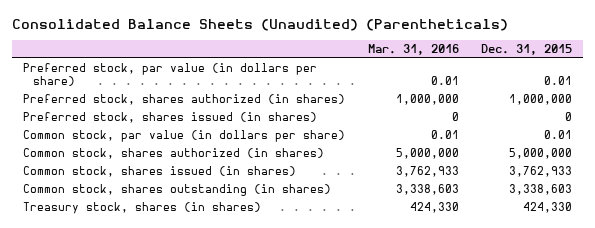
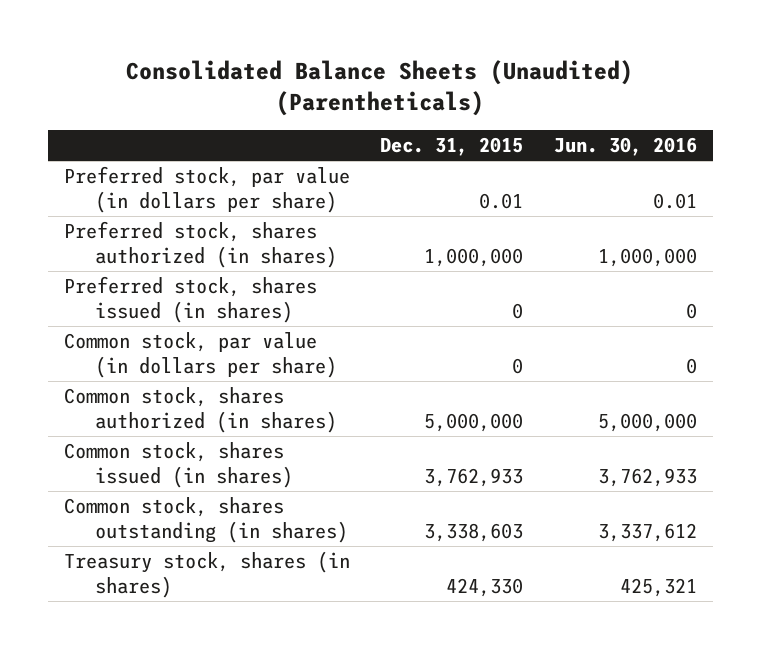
- | Mar. 31, 2016 | Dec. 31, 2015
+ | Dec. 31, 2015 | Jun. 30, 2016
- Common stock, par value (in dollars per share) | 0.01 | 0.01
+ Common stock, par value (in dollars per share) | 0 | 0

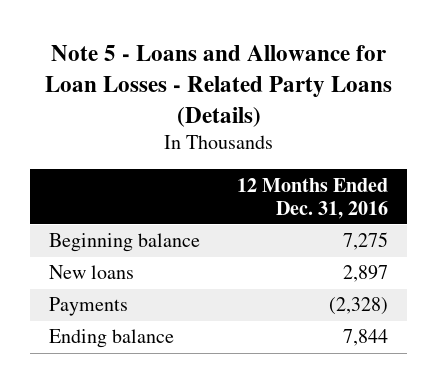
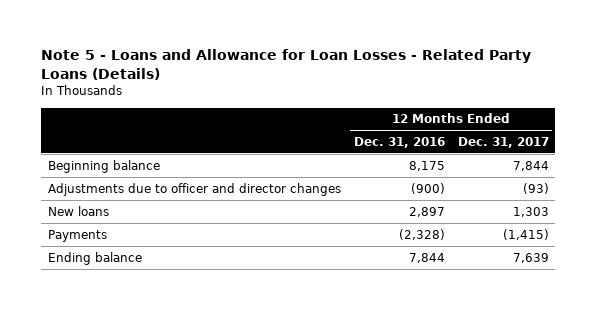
- | 12 Months Ended Dec. 31, 2016
+ | 12 Months Ended Dec. 31, 2016 | 12 Months Ended Dec. 31, 2017
- Beginning balance | 7,275
+ Beginning balance | 8,175 | 7,844
+ Adjustments due to officer and director changes | (900) | (93)

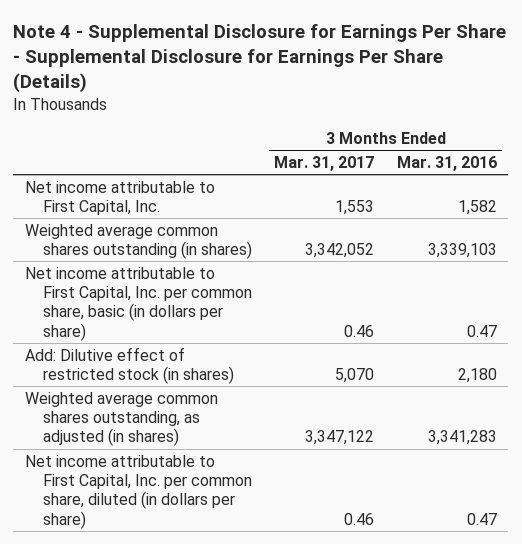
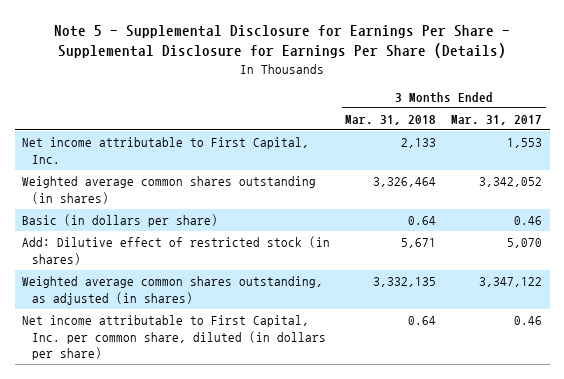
- Note 4 - Supplemental Disclosure for Earnings Per Share - Supplemental Disclosure for Earnings Per Share (Details)
+ Note 5 - Supplemental Disclosure for Earnings Per Share - Supplemental Disclosure for Earnings Per Share (Details)
- | 3 Months Ended Mar. 31, 2017 | 3 Months Ended Mar. 31, 2016
+ | 3 Months Ended Mar. 31, 2018 | 3 Months Ended Mar. 31, 2017
- Net income attributable to First Capital, Inc. per common share, basic (in dollars per share) | 0.46 | 0.47
+ Basic (in dollars per share) | 0.64 | 0.46

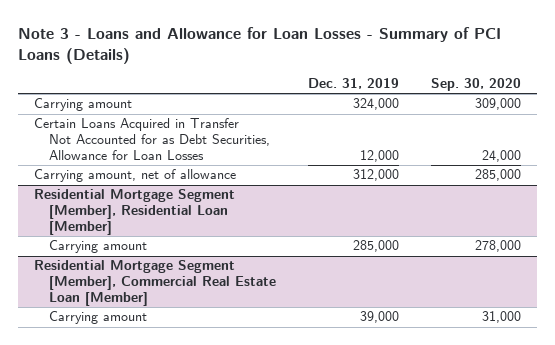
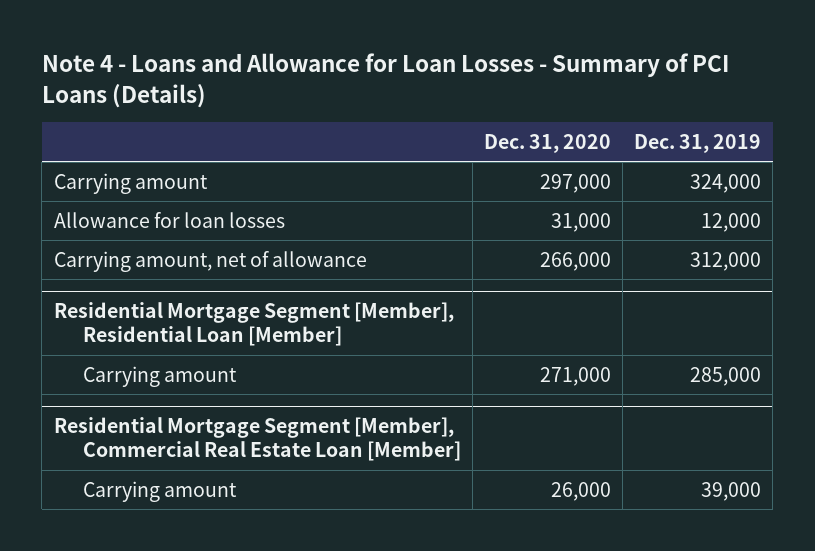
- Note 3 - Loans and Allowance for Loan Losses - Summary of PCI Loans (Details)
+ Note 4 - Loans and Allowance for Loan Losses - Summary of PCI Loans (Details)
- | Dec. 31, 2019 | Sep. 30, 2020
+ | Dec. 31, 2020 | Dec. 31, 2019
- Certain Loans Acquired in Transfer Not Accounted for as Debt Securities, Allowance for Loan Losses | 12,000 | 24,000
+ Allowance for loan losses | 31,000 | 12,000

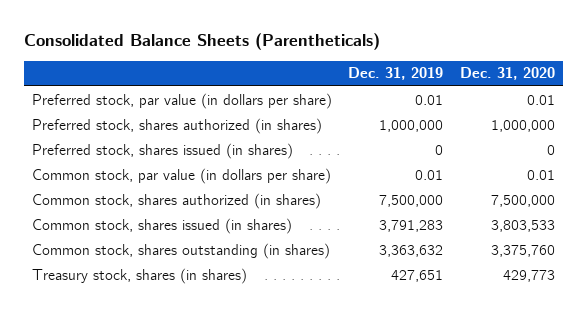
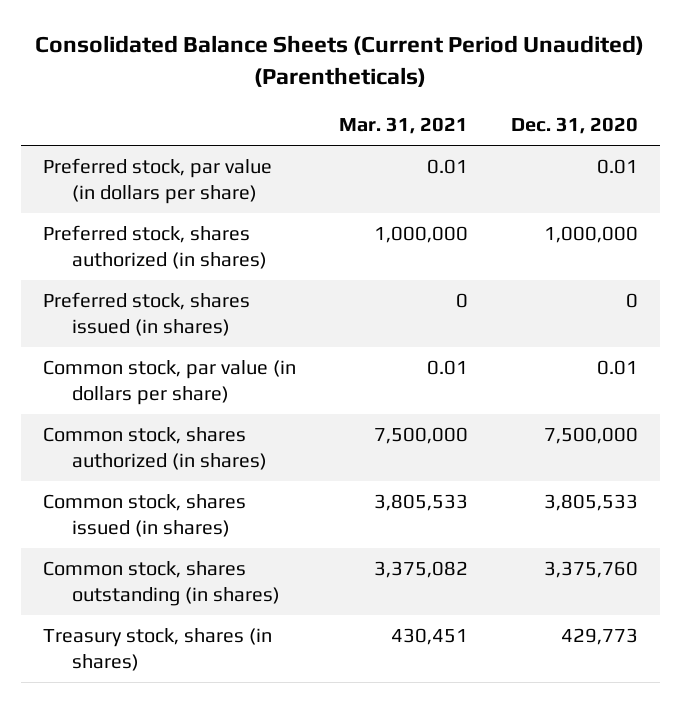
- Consolidated Balance Sheets (Parentheticals)
+ Consolidated Balance Sheets (Current Period Unaudited) (Parentheticals)
- | Dec. 31, 2019 | Dec. 31, 2020
+ | Mar. 31, 2021 | Dec. 31, 2020
- Common stock, shares issued (in shares) | 3,791,283 | 3,803,533
+ Common stock, shares issued (in shares) | 3,805,533 | 3,805,533

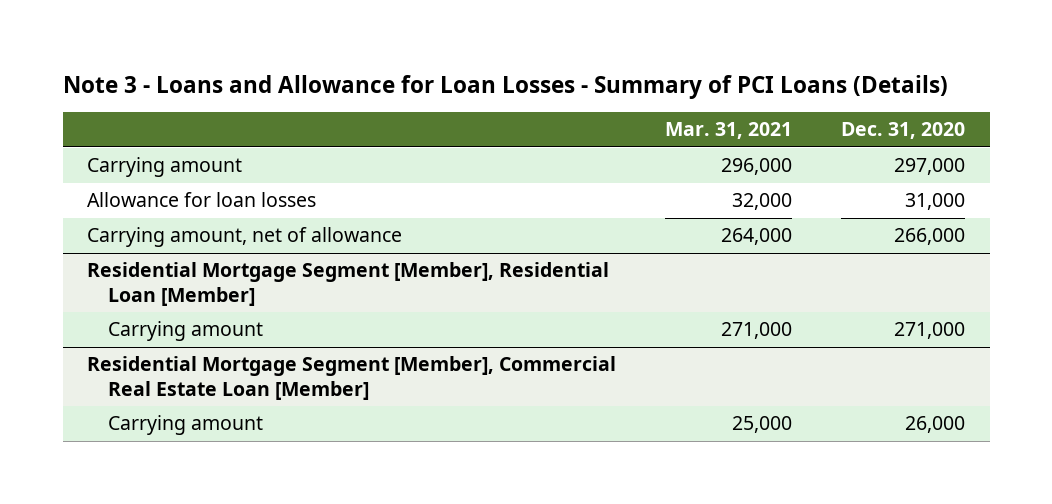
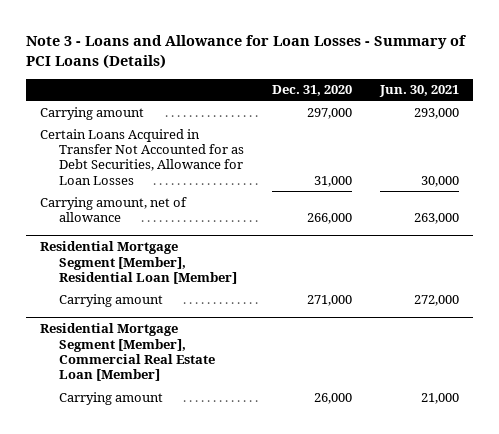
- | Mar. 31, 2021 | Dec. 31, 2020
+ | Dec. 31, 2020 | Jun. 30, 2021
- Allowance for loan losses | 32,000 | 31,000
+ Certain Loans Acquired in Transfer Not Accounted for as Debt Securities, Allowance for Loan Losses | 31,000 | 30,000

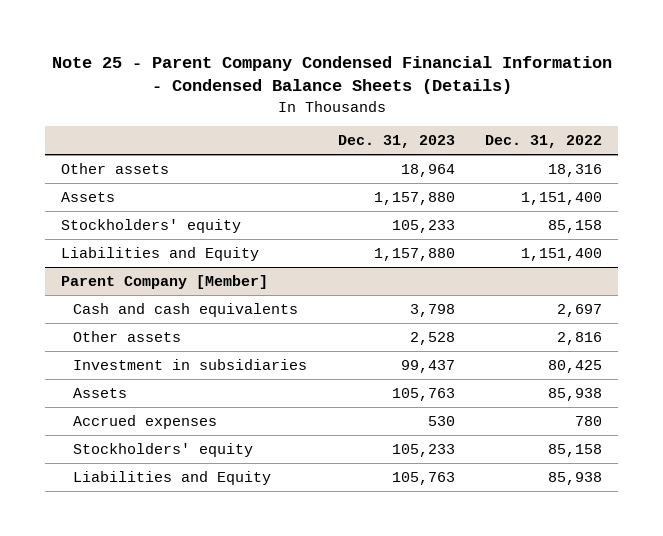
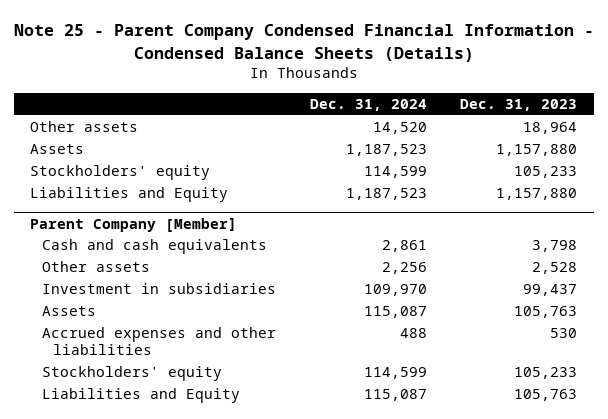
- | Dec. 31, 2023 | Dec. 31, 2022
+ | Dec. 31, 2024 | Dec. 31, 2023
@ Parent Company [Member]
- Accrued expenses | 530 | 780
+ Accrued expenses and other liabilities | 488 | 530

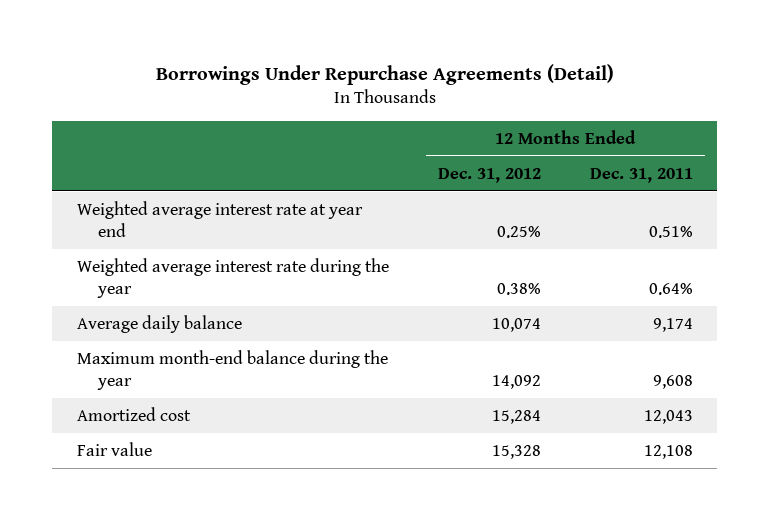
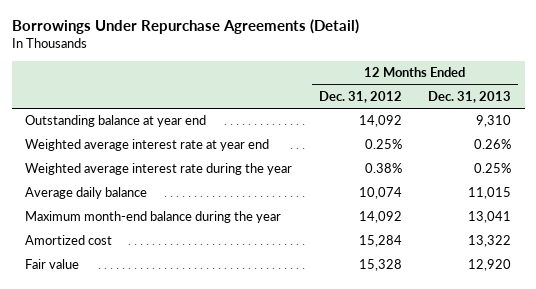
- | 12 Months Ended Dec. 31, 2012 | 12 Months Ended Dec. 31, 2011
+ | 12 Months Ended Dec. 31, 2012 | 12 Months Ended Dec. 31, 2013
+ Outstanding balance at year end | 14,092 | 9,310

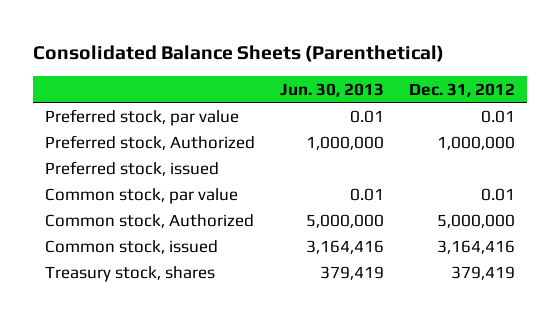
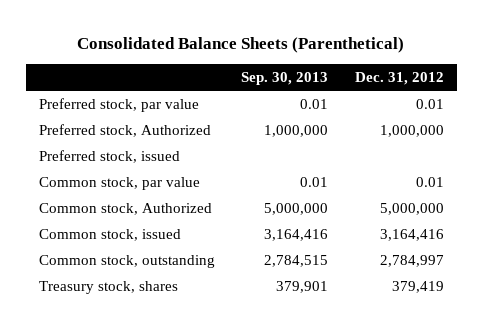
- | Jun. 30, 2013 | Dec. 31, 2012
+ | Sep. 30, 2013 | Dec. 31, 2012
+ Common stock, outstanding | 2,784,515 | 2,784,997

